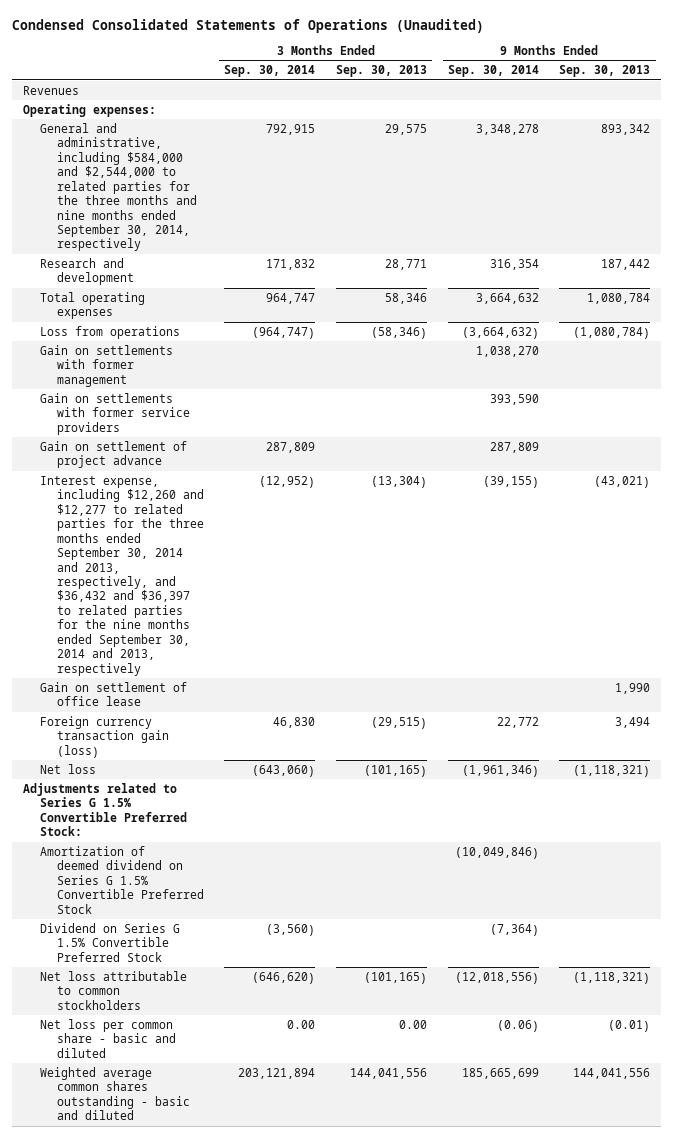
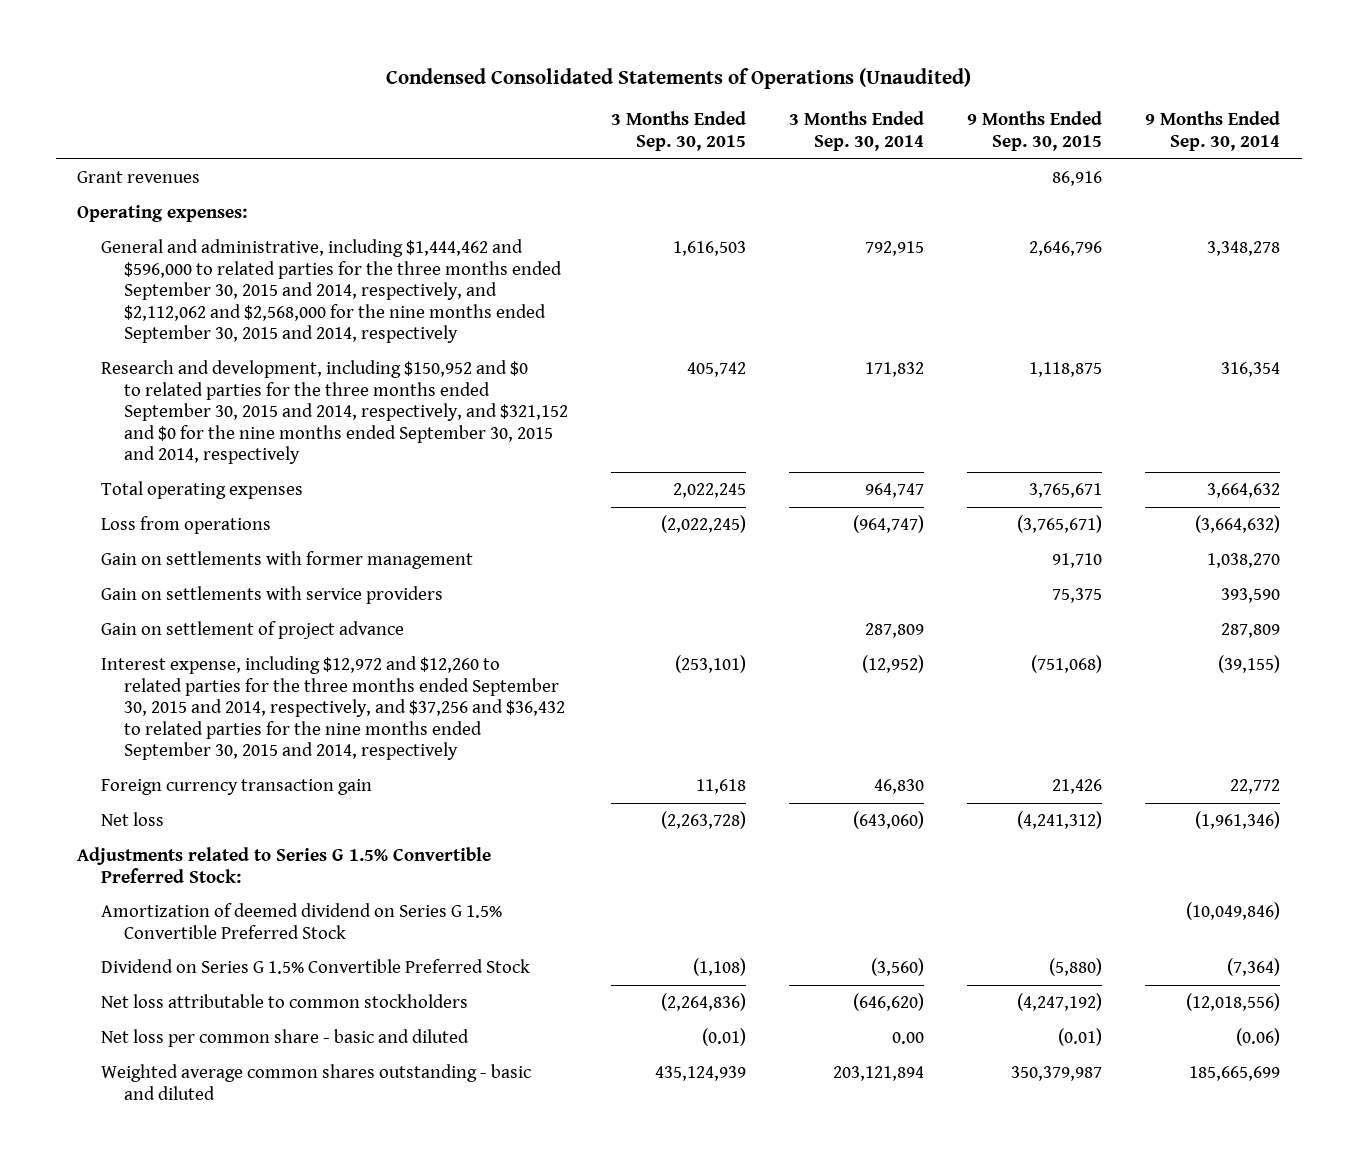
- | 3 Months Ended Sep. 30, 2014 | 3 Months Ended Sep. 30, 2013 | 9 Months Ended Sep. 30, 2014 | 9 Months Ended Sep. 30, 2013
+ | 3 Months Ended Sep. 30, 2015 | 3 Months Ended Sep. 30, 2014 | 9 Months Ended Sep. 30, 2015 | 9 Months Ended Sep. 30, 2014
- Revenues
+ Grant revenues | | | 86,916 |
- General and administrative, including $584,000 and $2,544,000 to related parties for the three months and nine months ended September 30, 2014, respectively | 792,915 | 29,575 | 3,348,278 | 893,342
- Research and development | 171,832 | 28,771 | 316,354 | 187,442
+ General and administrative, including $1,444,462 and $596,000 to related parties for the three months ended September 30, 2015 and 2014, respectively, and $2,112,062 and $2,568,000 for the nine months ended September 30, 2015 and 2014, respectively | 1,616,503 | 792,915 | 2,646,796 | 3,348,278
+ Research and development, including $150,952 and $0 to related parties for the three months ended September 30, 2015 and 2014, respectively, and $321,152 and $0 for the nine months ended September 30, 2015 and 2014, respectively | 405,742 | 171,832 | 1,118,875 | 316,354
- Gain on settlements with former service providers | | | 393,590 |
+ Gain on settlements with service providers | | | 75,375 | 393,590
- Interest expense, including $12,260 and $12,277 to related parties for the three months ended September 30, 2014 and 2013, respectively, and $36,432 and $36,397 to related parties for the nine months ended September 30, 2014 and 2013, respectively | (12,952) | (13,304) | (39,155) | (43,021)
- Gain on settlement of office lease | | | | 1,990
- Foreign currency transaction gain (loss) | 46,830 | (29,515) | 22,772 | 3,494
+ Interest expense, including $12,972 and $12,260 to related parties for the three months ended September 30, 2015 and 2014, respectively, and $37,256 and $36,432 to related parties for the nine months ended September 30, 2015 and 2014, respectively | (253,101) | (12,952) | (751,068) | (39,155)
+ Foreign currency transaction gain | 11,618 | 46,830 | 21,426 | 22,772

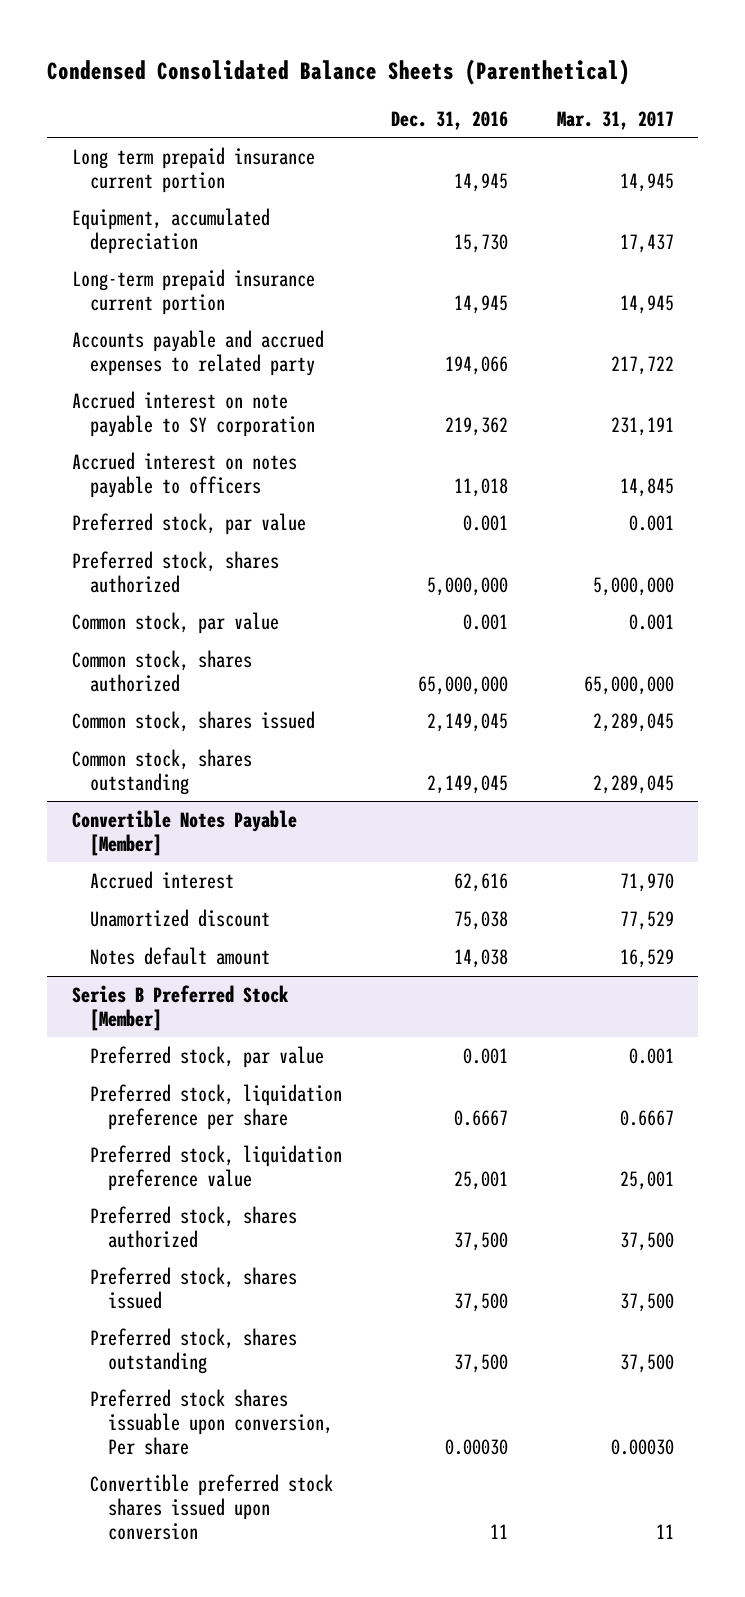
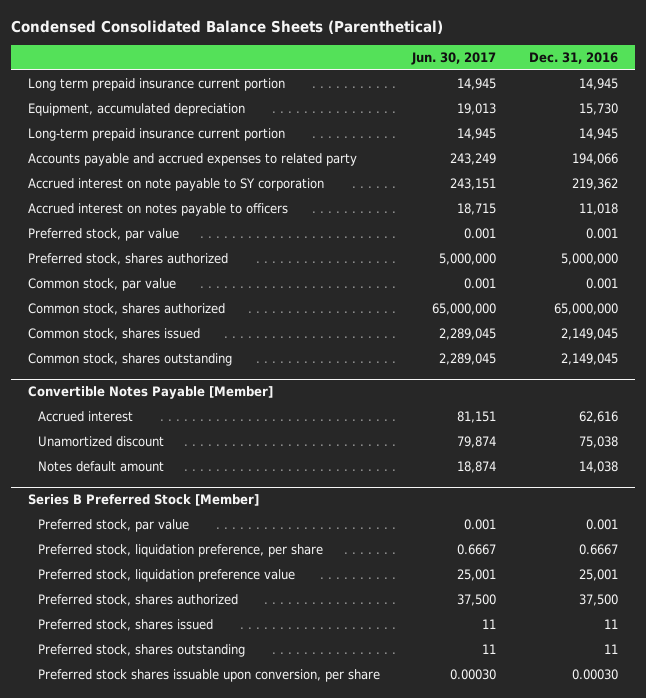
- | Dec. 31, 2016 | Mar. 31, 2017
+ | Jun. 30, 2017 | Dec. 31, 2016
@ Series B Preferred Stock [Member]
- Preferred stock, liquidation preference per share | 0.6667 | 0.6667
+ Preferred stock, liquidation preference, per share | 0.6667 | 0.6667
- Preferred stock, shares issued | 37,500 | 37,500
- Preferred stock, shares outstanding | 37,500 | 37,500
- Preferred stock shares issuable upon conversion, Per share | 0.00030 | 0.00030
- Convertible preferred stock shares issued upon conversion | 11 | 11
+ Preferred stock, shares issued | 11 | 11
+ Preferred stock, shares outstanding | 11 | 11
+ Preferred stock shares issuable upon conversion, per share | 0.00030 | 0.00030

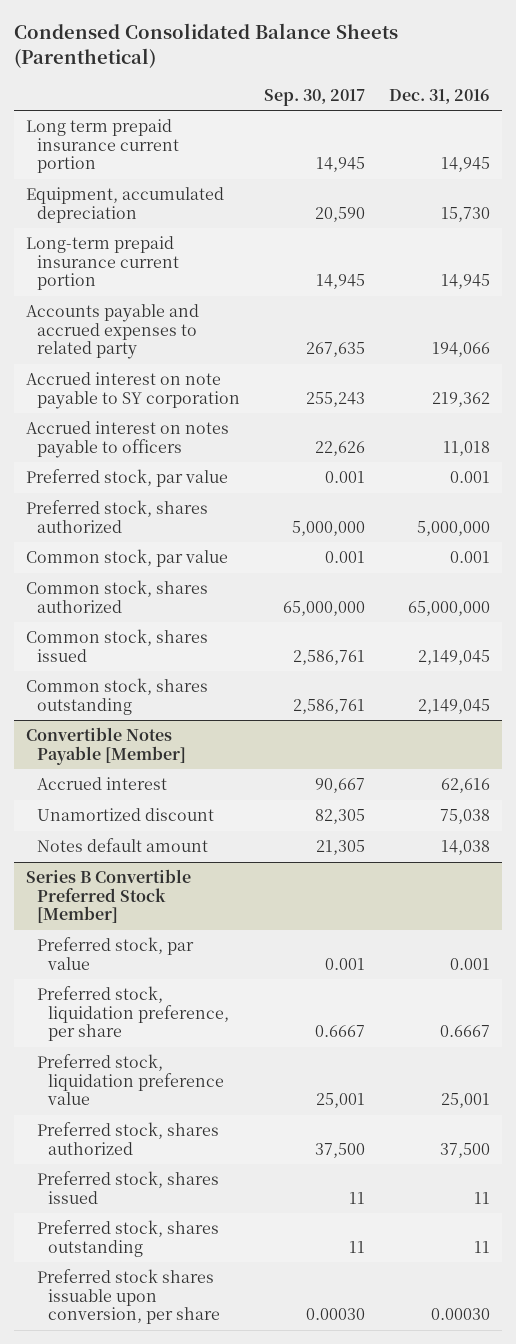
- | Jun. 30, 2017 | Dec. 31, 2016
+ | Sep. 30, 2017 | Dec. 31, 2016
- Series B Preferred Stock [Member]
+ Series B Convertible Preferred Stock [Member]

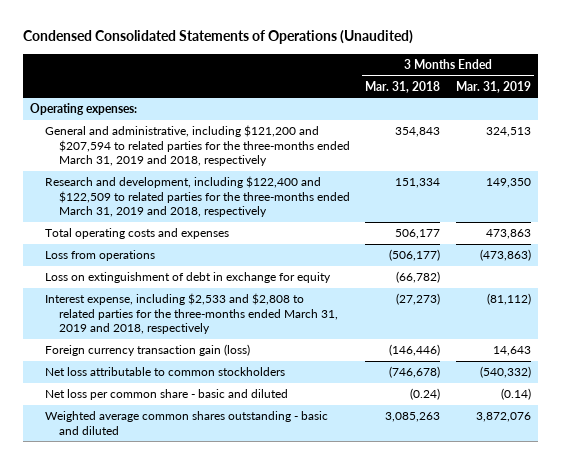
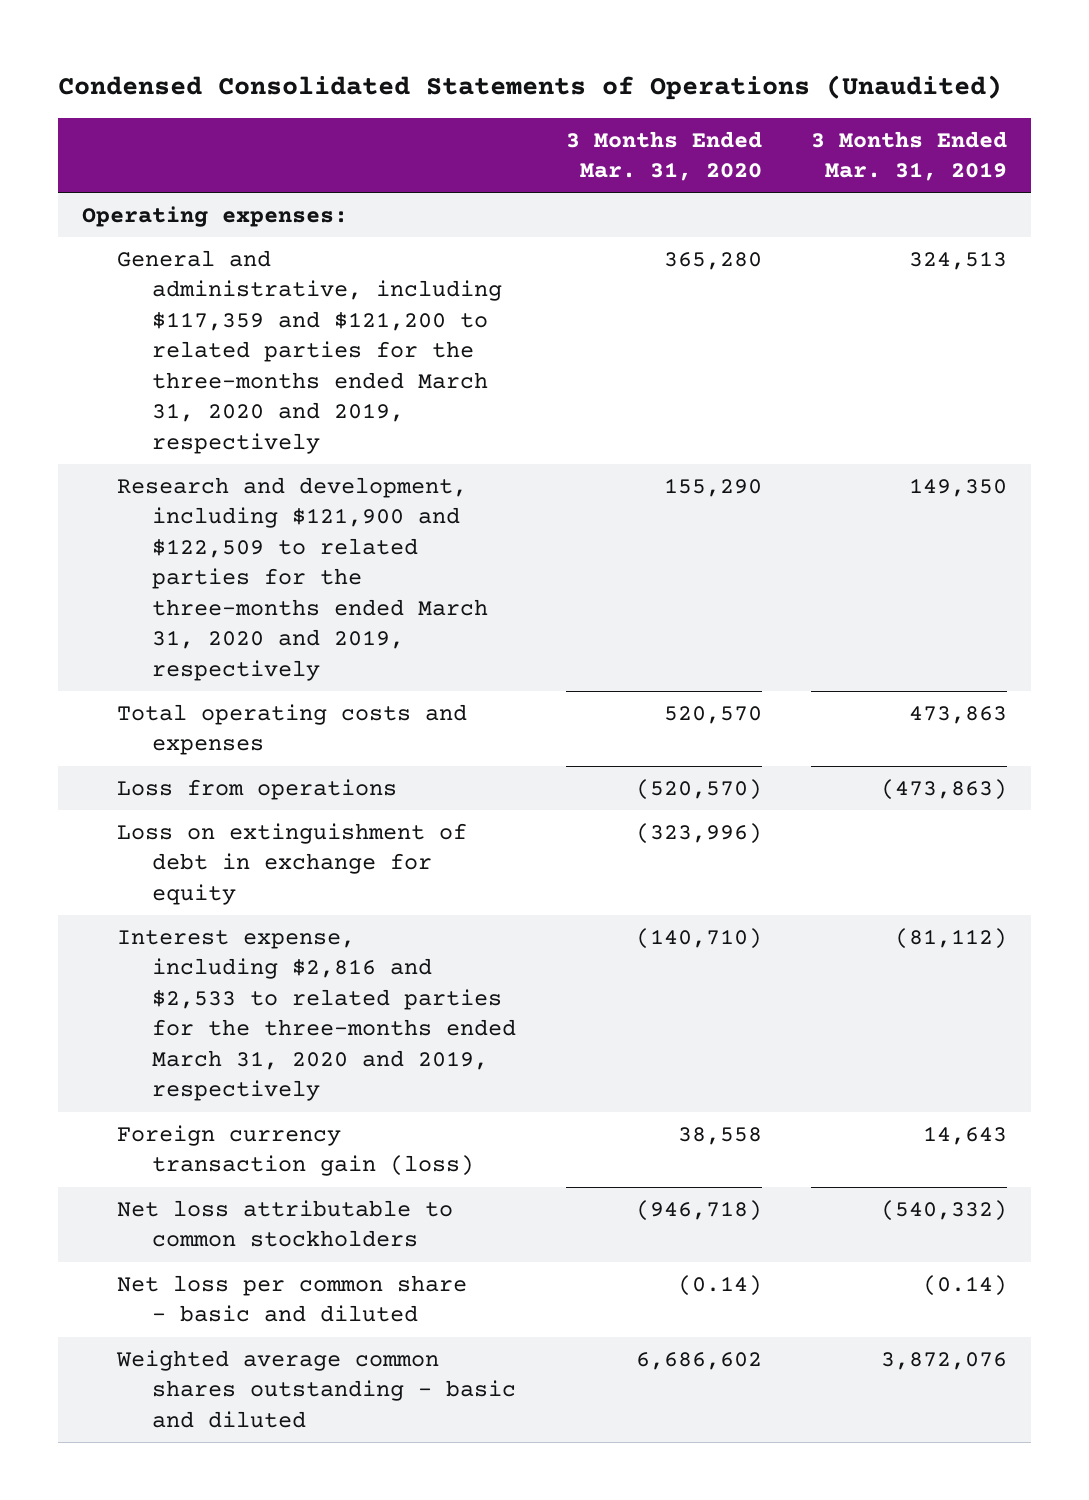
- | 3 Months Ended Mar. 31, 2018 | 3 Months Ended Mar. 31, 2019
+ | 3 Months Ended Mar. 31, 2020 | 3 Months Ended Mar. 31, 2019
- General and administrative, including $121,200 and $207,594 to related parties for the three-months ended March 31, 2019 and 2018, respectively | 354,843 | 324,513
- Research and development, including $122,400 and $122,509 to related parties for the three-months ended March 31, 2019 and 2018, respectively | 151,334 | 149,350
+ General and administrative, including $117,359 and $121,200 to related parties for the three-months ended March 31, 2020 and 2019, respectively | 365,280 | 324,513
+ Research and development, including $121,900 and $122,509 to related parties for the three-months ended March 31, 2020 and 2019, respectively | 155,290 | 149,350
- Interest expense, including $2,533 and $2,808 to related parties for the three-months ended March 31, 2019 and 2018, respectively | (27,273) | (81,112)
+ Interest expense, including $2,816 and $2,533 to related parties for the three-months ended March 31, 2020 and 2019, respectively | (140,710) | (81,112)

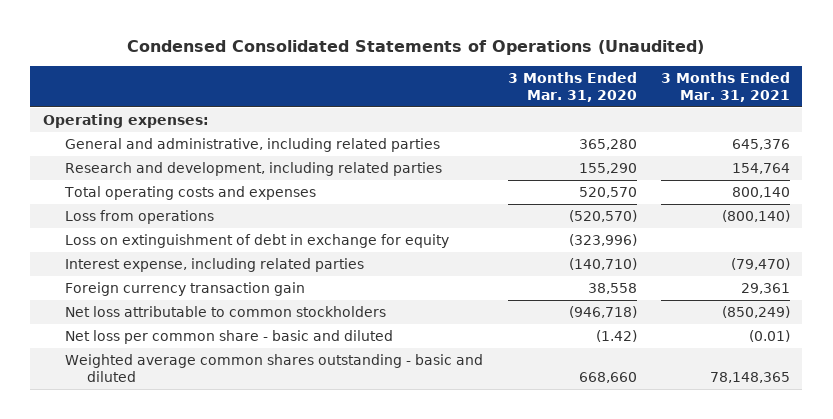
- | 3 Months Ended Mar. 31, 2020 | 3 Months Ended Mar. 31, 2019
+ | 3 Months Ended Mar. 31, 2020 | 3 Months Ended Mar. 31, 2021
- General and administrative, including $117,359 and $121,200 to related parties for the three-months ended March 31, 2020 and 2019, respectively | 365,280 | 324,513
- Research and development, including $121,900 and $122,509 to related parties for the three-months ended March 31, 2020 and 2019, respectively | 155,290 | 149,350
+ General and administrative, including related parties | 365,280 | 645,376
+ Research and development, including related parties | 155,290 | 154,764
- Interest expense, including $2,816 and $2,533 to related parties for the three-months ended March 31, 2020 and 2019, respectively | (140,710) | (81,112)
- Foreign currency transaction gain (loss) | 38,558 | 14,643
+ Interest expense, including related parties | (140,710) | (79,470)
+ Foreign currency transaction gain | 38,558 | 29,361
- Net loss per common share - basic and diluted | (0.14) | (0.14)
- Weighted average common shares outstanding - basic and diluted | 6,686,602 | 3,872,076
+ Net loss per common share - basic and diluted | (1.42) | (0.01)
+ Weighted average common shares outstanding - basic and diluted | 668,660 | 78,148,365

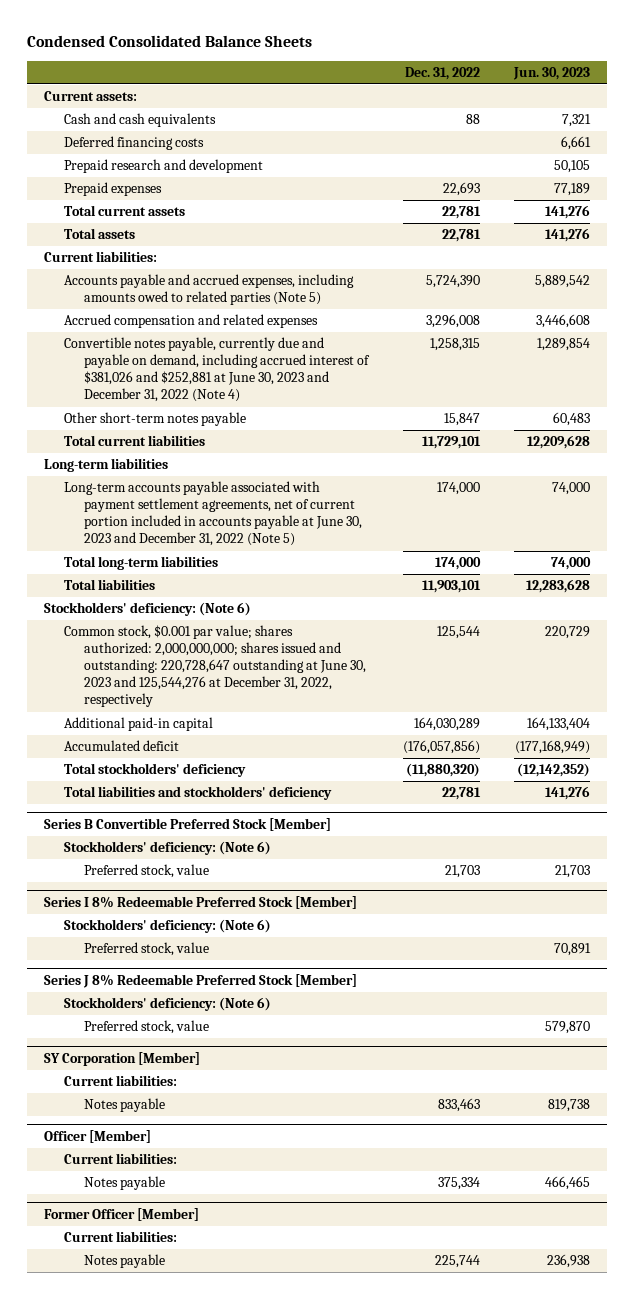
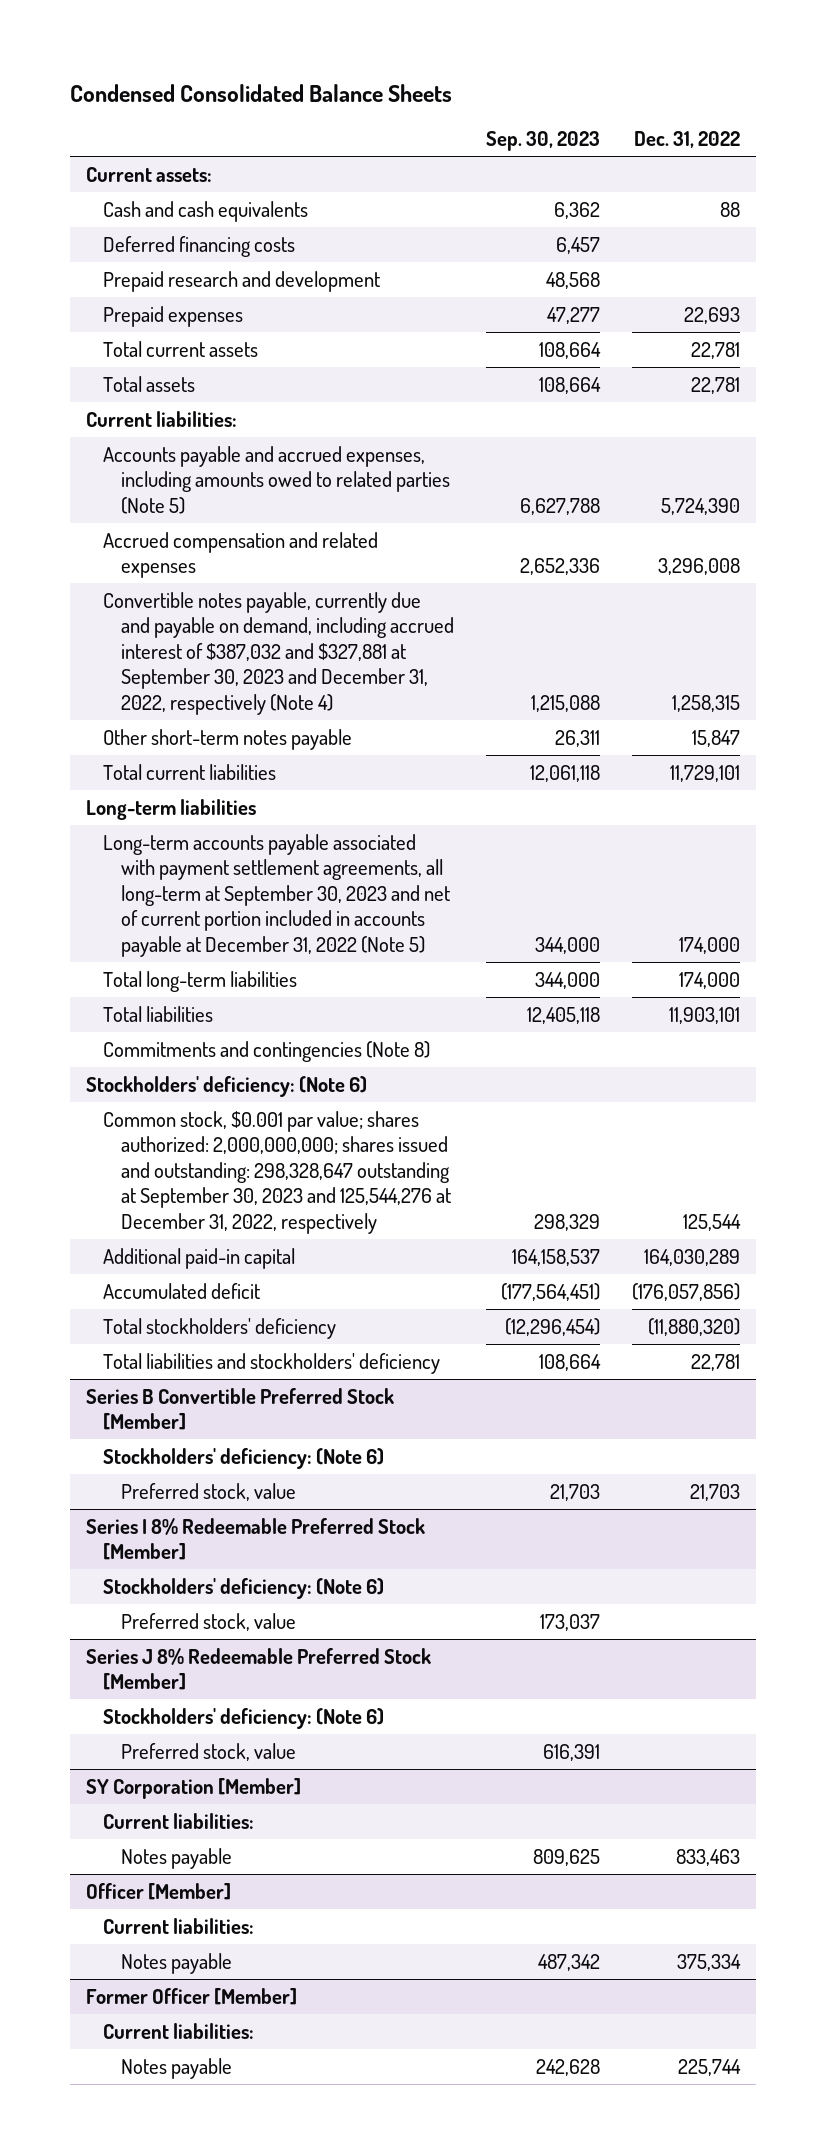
- | Dec. 31, 2022 | Jun. 30, 2023
+ | Sep. 30, 2023 | Dec. 31, 2022
- Convertible notes payable, currently due and payable on demand, including accrued interest of $381,026 and $252,881 at June 30, 2023 and December 31, 2022 (Note 4) | 1,258,315 | 1,289,854
+ Convertible notes payable, currently due and payable on demand, including accrued interest of $387,032 and $327,881 at September 30, 2023 and December 31, 2022, respectively (Note 4) | 1,215,088 | 1,258,315
- Long-term accounts payable associated with payment settlement agreements, net of current portion included in accounts payable at June 30, 2023 and December 31, 2022 (Note 5) | 174,000 | 74,000
+ Long-term accounts payable associated with payment settlement agreements, all long-term at September 30, 2023 and net of current portion included in accounts payable at December 31, 2022 (Note 5) | 344,000 | 174,000
+ Commitments and contingencies (Note 8)
- Common stock, $0.001 par value; shares authorized: 2,000,000,000; shares issued and outstanding: 220,728,647 outstanding at June 30, 2023 and 125,544,276 at December 31, 2022, respectively | 125,544 | 220,729
+ Common stock, $0.001 par value; shares authorized: 2,000,000,000; shares issued and outstanding: 298,328,647 outstanding at September 30, 2023 and 125,544,276 at December 31, 2022, respectively | 298,329 | 125,544

